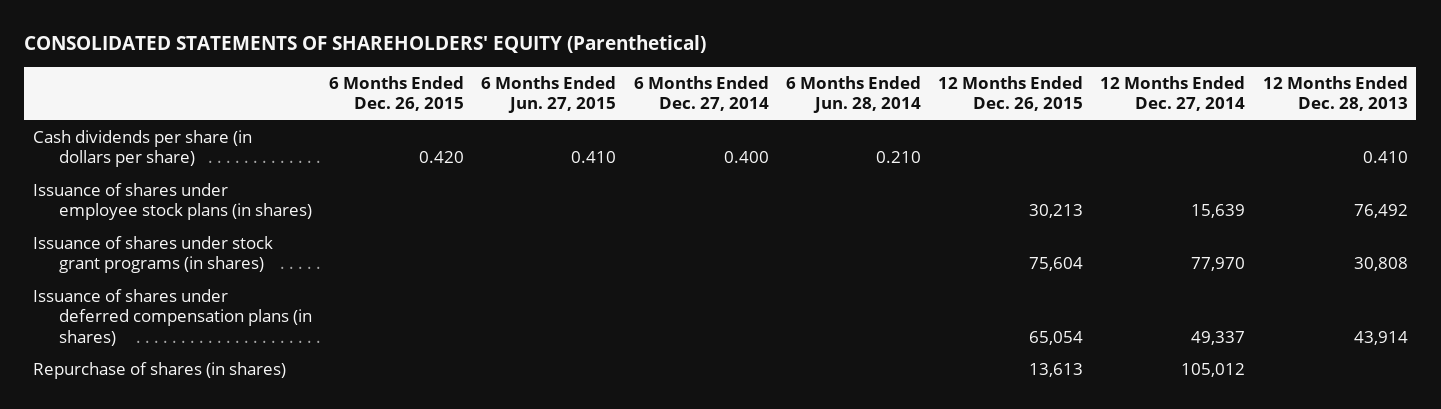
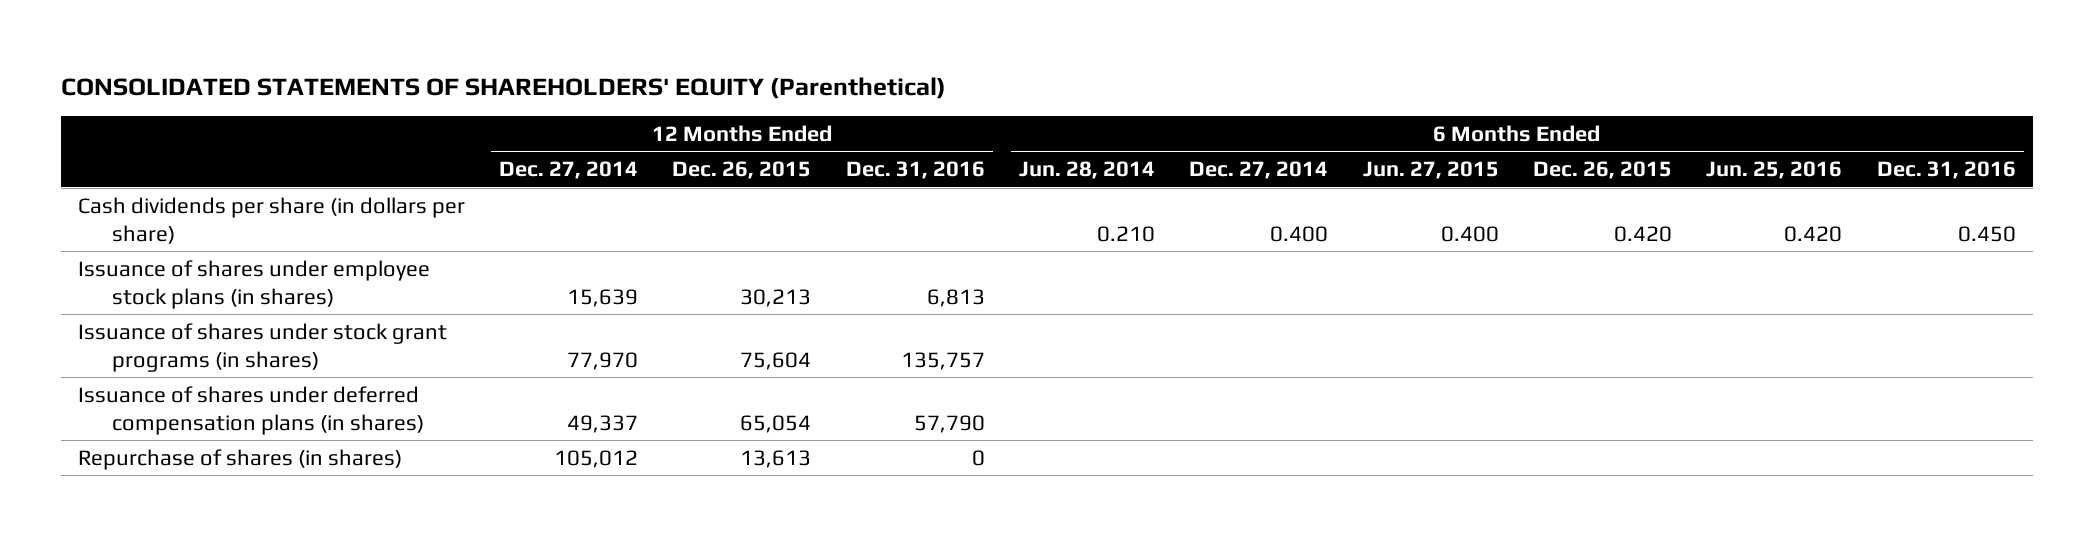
- | 6 Months Ended Dec. 26, 2015 | 6 Months Ended Jun. 27, 2015 | 6 Months Ended Dec. 27, 2014 | 6 Months Ended Jun. 28, 2014 | 12 Months Ended Dec. 26, 2015 | 12 Months Ended Dec. 27, 2014 | 12 Months Ended Dec. 28, 2013
+ | 12 Months Ended Dec. 27, 2014 | 12 Months Ended Dec. 26, 2015 | 12 Months Ended Dec. 31, 2016 | 6 Months Ended Jun. 28, 2014 | 6 Months Ended Dec. 27, 2014 | 6 Months Ended Jun. 27, 2015 | 6 Months Ended Dec. 26, 2015 | 6 Months Ended Jun. 25, 2016 | 6 Months Ended Dec. 31, 2016
- Cash dividends per share (in dollars per share) | 0.420 | 0.410 | 0.400 | 0.210 | | | 0.410
+ Cash dividends per share (in dollars per share) | | | | 0.210 | 0.400 | 0.400 | 0.420 | 0.420 | 0.450

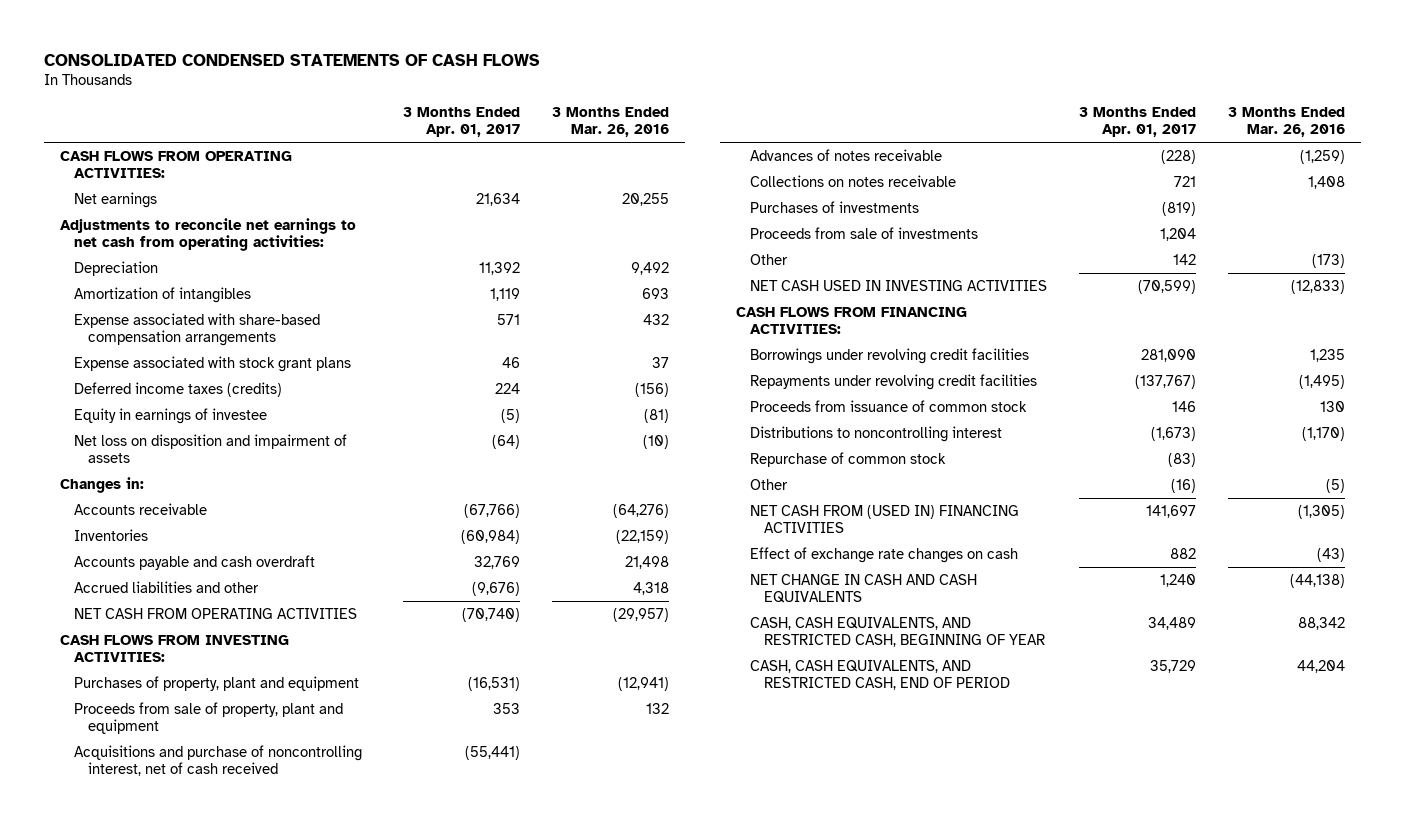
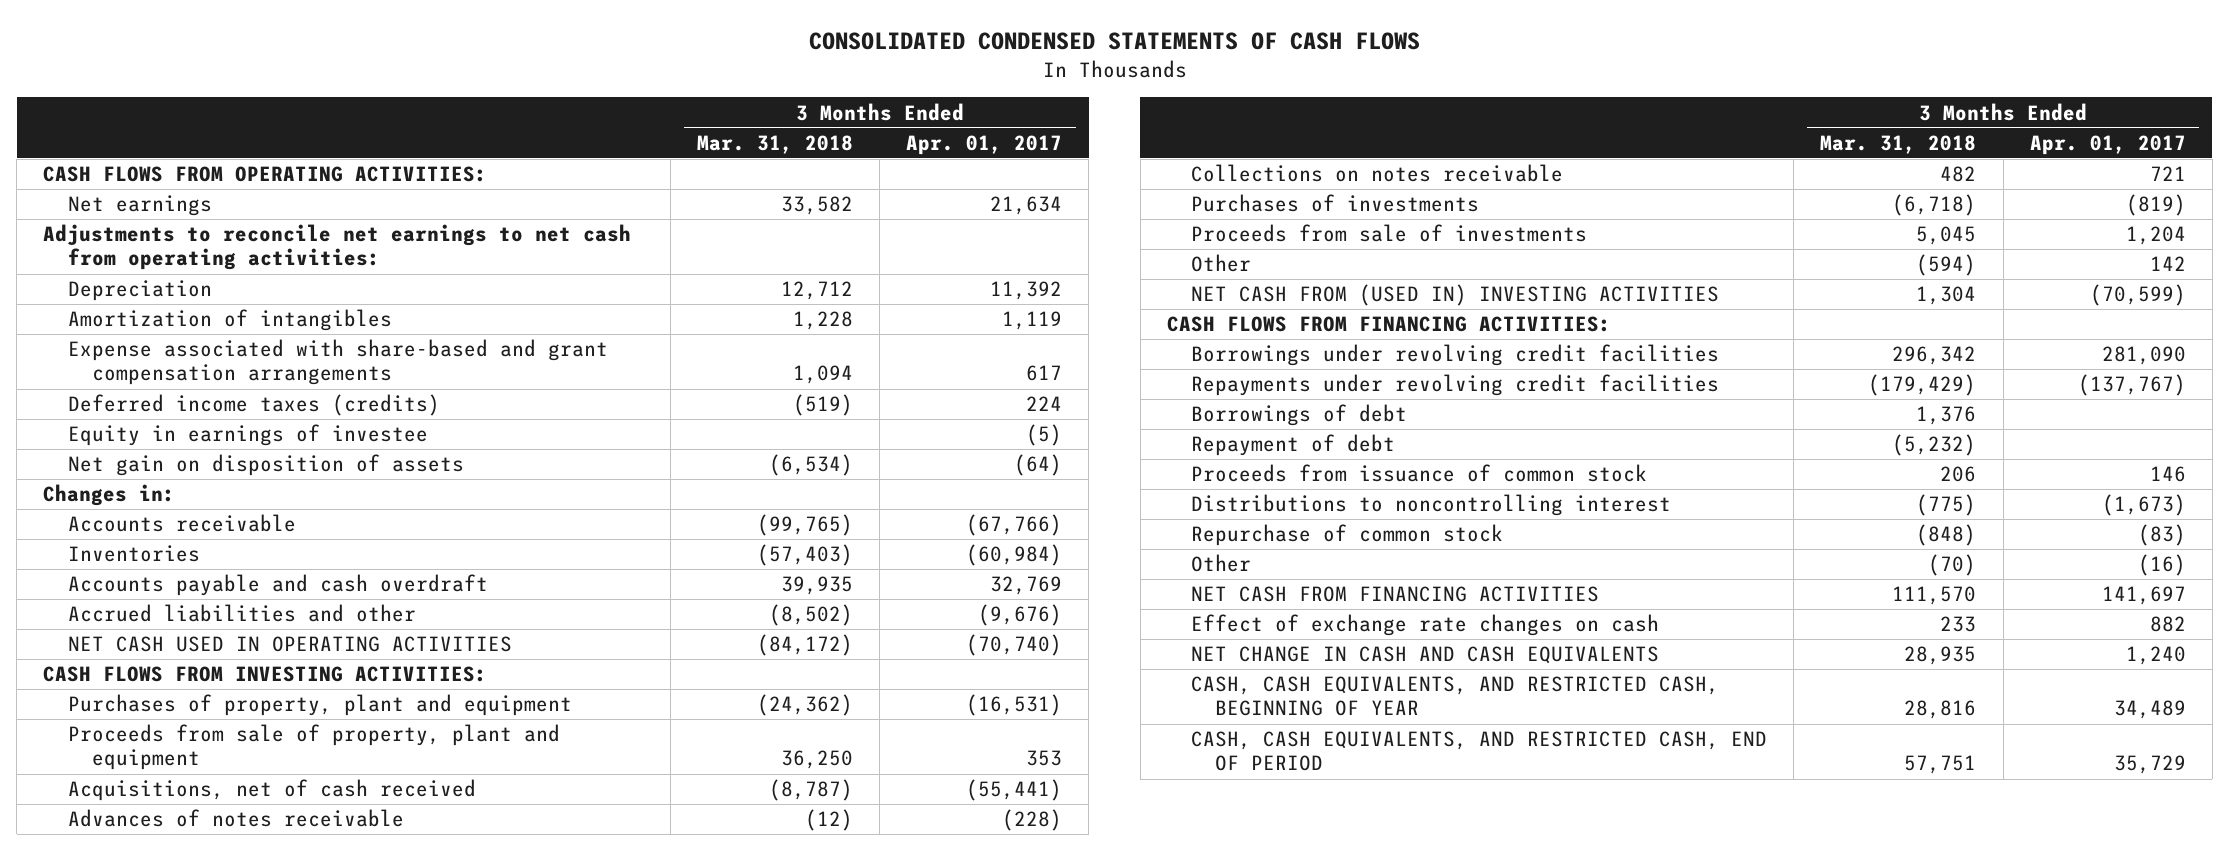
- | 3 Months Ended Apr. 01, 2017 | 3 Months Ended Mar. 26, 2016
+ | 3 Months Ended Mar. 31, 2018 | 3 Months Ended Apr. 01, 2017
- Expense associated with share-based compensation arrangements | 571 | 432
- Expense associated with stock grant plans | 46 | 37
+ Expense associated with share-based and grant compensation arrangements | 1,094 | 617
- Net loss on disposition and impairment of assets | (64) | (10)
+ Net gain on disposition of assets | (6,534) | (64)
- NET CASH FROM OPERATING ACTIVITIES | (70,740) | (29,957)
+ NET CASH USED IN OPERATING ACTIVITIES | (84,172) | (70,740)
- Acquisitions and purchase of noncontrolling interest, net of cash received | (55,441) |
+ Acquisitions, net of cash received | (8,787) | (55,441)
- NET CASH USED IN INVESTING ACTIVITIES | (70,599) | (12,833)
+ NET CASH FROM (USED IN) INVESTING ACTIVITIES | 1,304 | (70,599)
+ Borrowings of debt | 1,376 |
+ Repayment of debt | (5,232) |
- NET CASH FROM (USED IN) FINANCING ACTIVITIES | 141,697 | (1,305)
+ NET CASH FROM FINANCING ACTIVITIES | 111,570 | 141,697

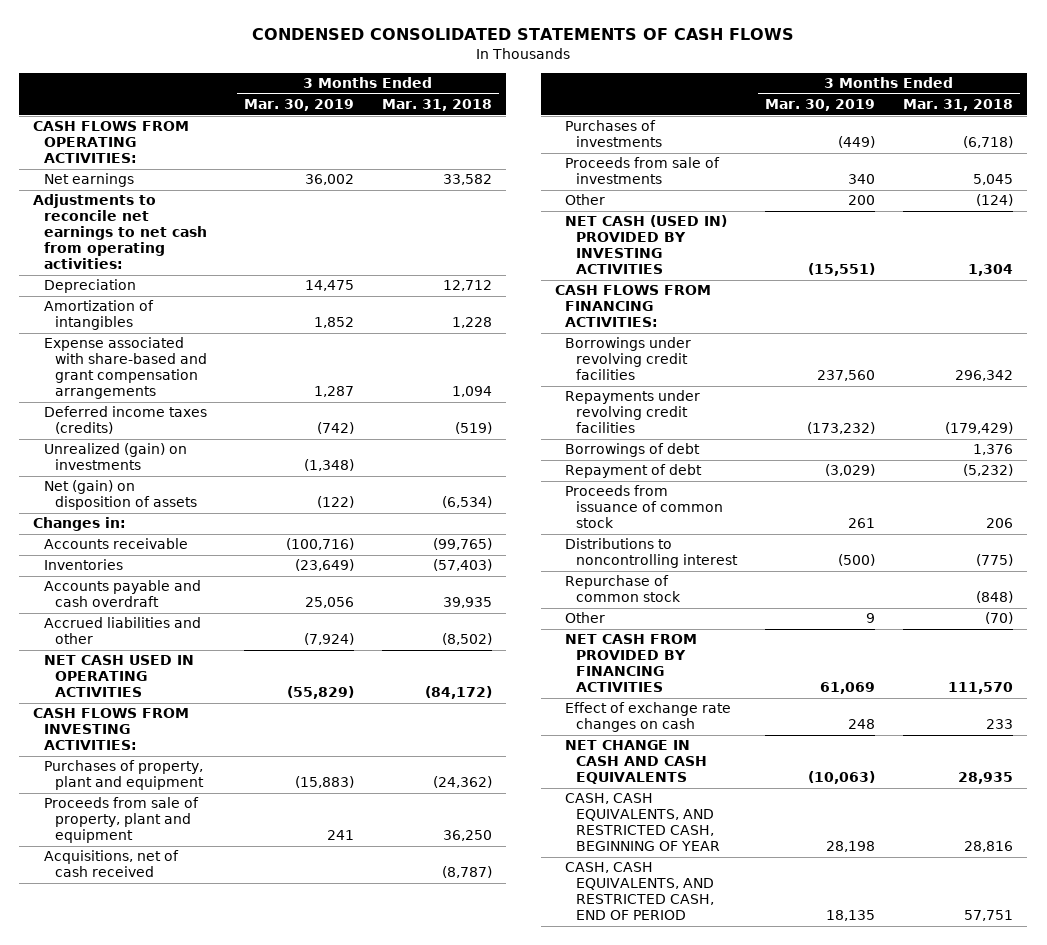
- CONSOLIDATED CONDENSED STATEMENTS OF CASH FLOWS
+ CONDENSED CONSOLIDATED STATEMENTS OF CASH FLOWS
- | 3 Months Ended Mar. 31, 2018 | 3 Months Ended Apr. 01, 2017
+ | 3 Months Ended Mar. 30, 2019 | 3 Months Ended Mar. 31, 2018
- Equity in earnings of investee | | (5)
- Net gain on disposition of assets | (6,534) | (64)
+ Unrealized (gain) on investments | (1,348) |
+ Net (gain) on disposition of assets | (122) | (6,534)
- Advances of notes receivable | (12) | (228)
- Collections on notes receivable | 482 | 721
- Other | (594) | 142
- NET CASH FROM (USED IN) INVESTING ACTIVITIES | 1,304 | (70,599)
+ Other | 200 | (124)
+ NET CASH (USED IN) PROVIDED BY INVESTING ACTIVITIES | (15,551) | 1,304
- NET CASH FROM FINANCING ACTIVITIES | 111,570 | 141,697
+ NET CASH FROM PROVIDED BY FINANCING ACTIVITIES | 61,069 | 111,570

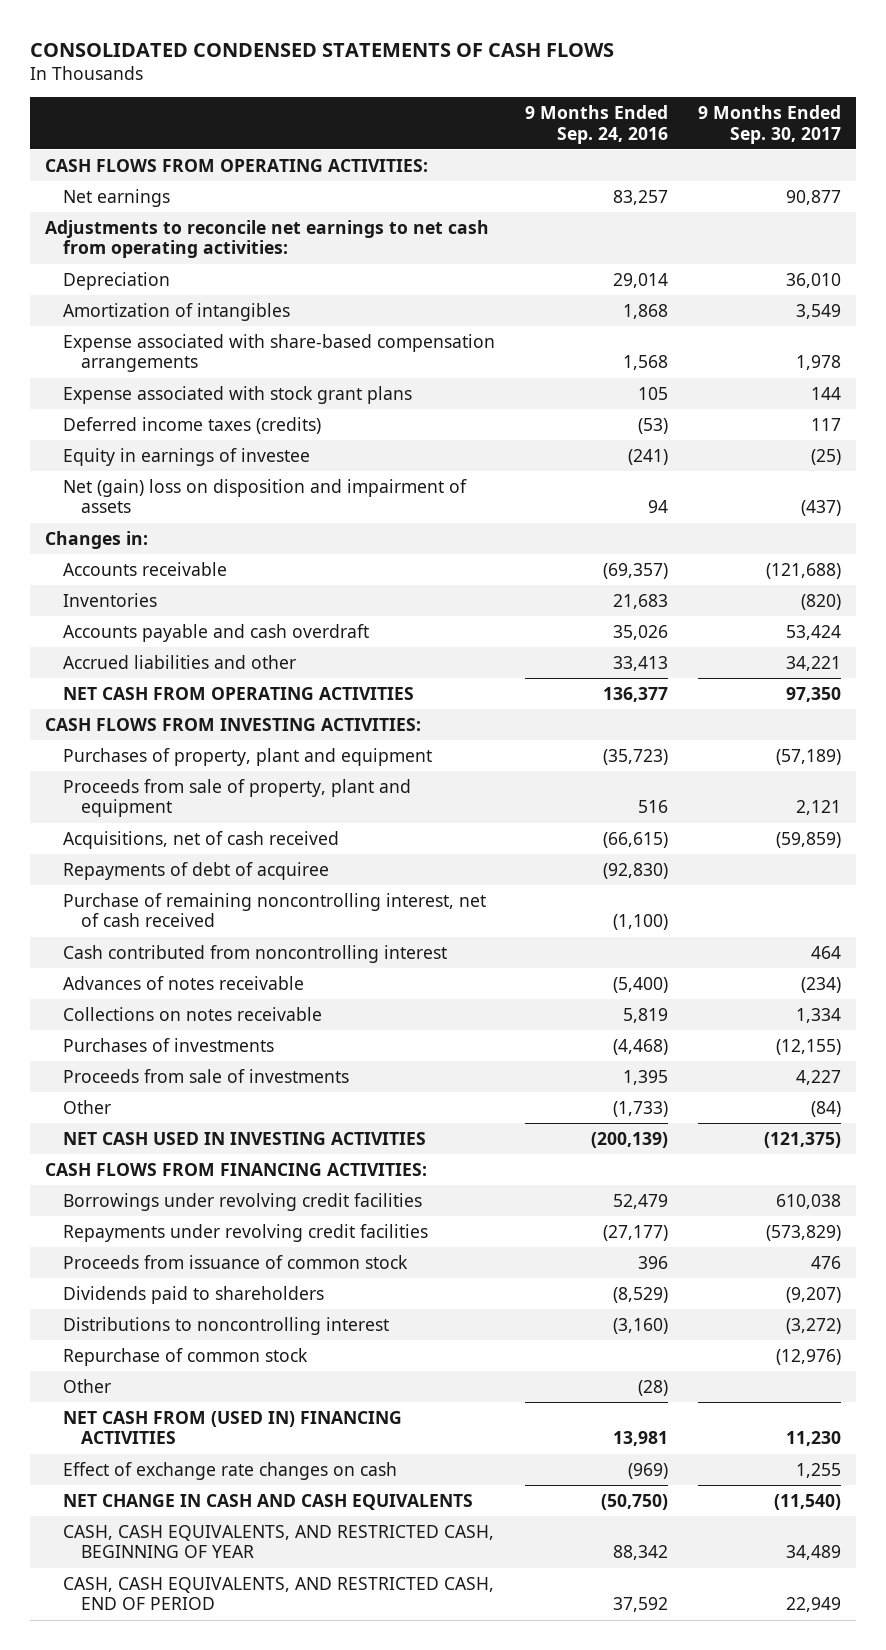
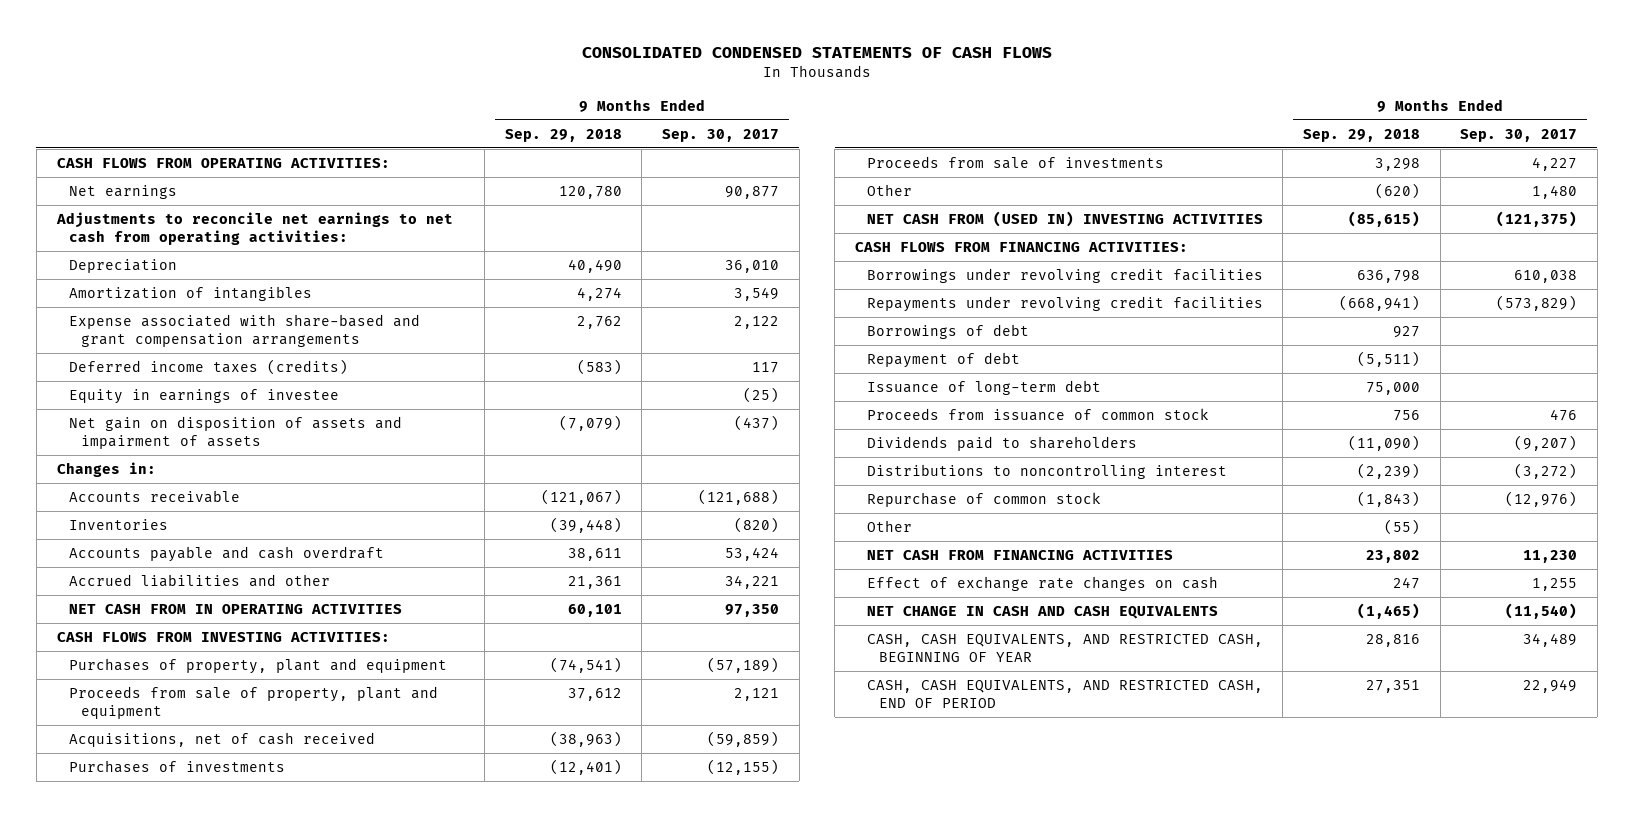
- | 9 Months Ended Sep. 24, 2016 | 9 Months Ended Sep. 30, 2017
+ | 9 Months Ended Sep. 29, 2018 | 9 Months Ended Sep. 30, 2017
- Expense associated with share-based compensation arrangements | 1,568 | 1,978
- Expense associated with stock grant plans | 105 | 144
+ Expense associated with share-based and grant compensation arrangements | 2,762 | 2,122
- Net (gain) loss on disposition and impairment of assets | 94 | (437)
+ Net gain on disposition of assets and impairment of assets | (7,079) | (437)
- NET CASH FROM OPERATING ACTIVITIES | 136,377 | 97,350
+ NET CASH FROM IN OPERATING ACTIVITIES | 60,101 | 97,350
- Repayments of debt of acquiree | (92,830) |
- Purchase of remaining noncontrolling interest, net of cash received | (1,100) |
- Cash contributed from noncontrolling interest | | 464
- Advances of notes receivable | (5,400) | (234)
- Collections on notes receivable | 5,819 | 1,334
- Other | (1,733) | (84)
- NET CASH USED IN INVESTING ACTIVITIES | (200,139) | (121,375)
+ Other | (620) | 1,480
+ NET CASH FROM (USED IN) INVESTING ACTIVITIES | (85,615) | (121,375)
+ Borrowings of debt | 927 |
+ Repayment of debt | (5,511) |
+ Issuance of long-term debt | 75,000 |
- NET CASH FROM (USED IN) FINANCING ACTIVITIES | 13,981 | 11,230
+ NET CASH FROM FINANCING ACTIVITIES | 23,802 | 11,230

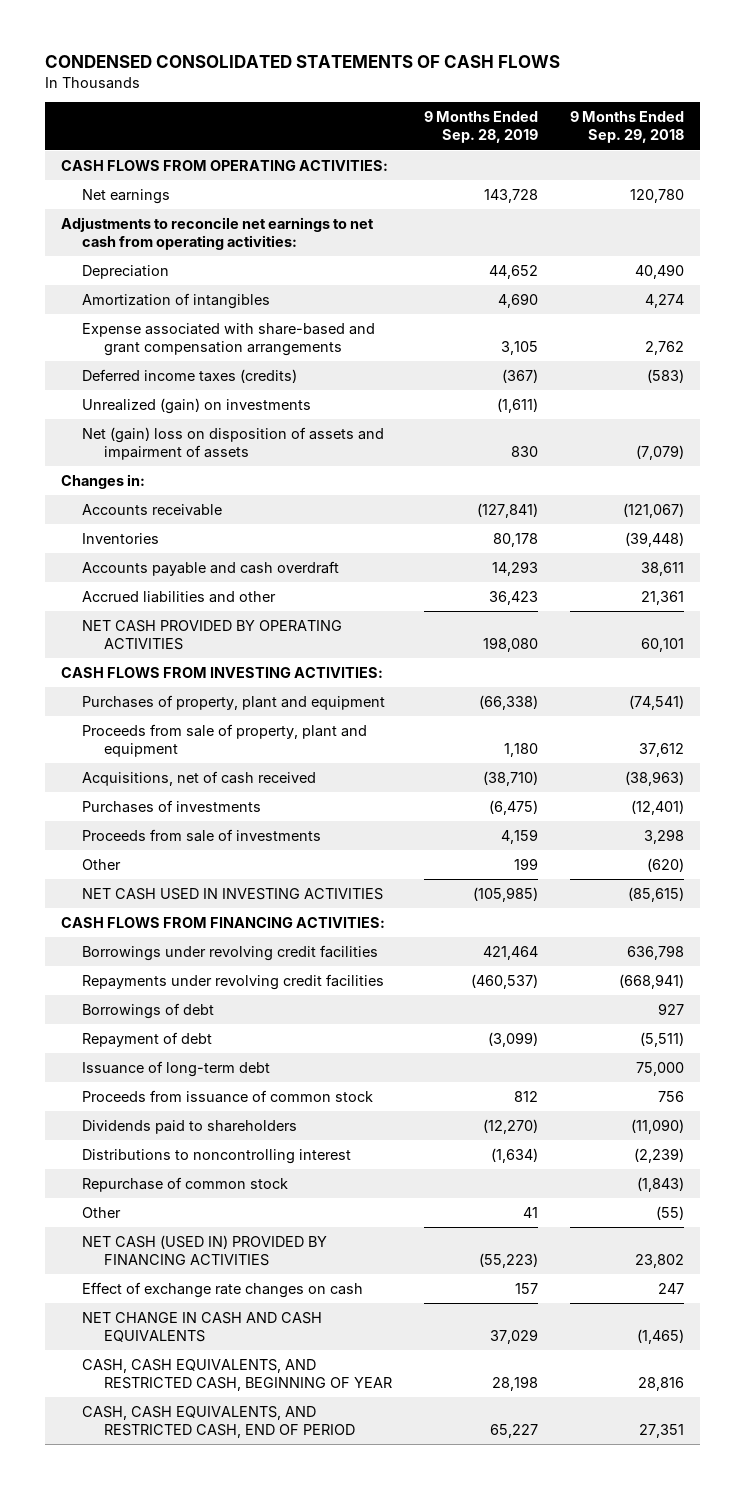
- CONSOLIDATED CONDENSED STATEMENTS OF CASH FLOWS
+ CONDENSED CONSOLIDATED STATEMENTS OF CASH FLOWS
- | 9 Months Ended Sep. 29, 2018 | 9 Months Ended Sep. 30, 2017
+ | 9 Months Ended Sep. 28, 2019 | 9 Months Ended Sep. 29, 2018
- Equity in earnings of investee | | (25)
- Net gain on disposition of assets and impairment of assets | (7,079) | (437)
+ Unrealized (gain) on investments | (1,611) |
+ Net (gain) loss on disposition of assets and impairment of assets | 830 | (7,079)
- NET CASH FROM IN OPERATING ACTIVITIES | 60,101 | 97,350
+ NET CASH PROVIDED BY OPERATING ACTIVITIES | 198,080 | 60,101
- NET CASH FROM (USED IN) INVESTING ACTIVITIES | (85,615) | (121,375)
+ NET CASH USED IN INVESTING ACTIVITIES | (105,985) | (85,615)
- NET CASH FROM FINANCING ACTIVITIES | 23,802 | 11,230
+ NET CASH (USED IN) PROVIDED BY FINANCING ACTIVITIES | (55,223) | 23,802

